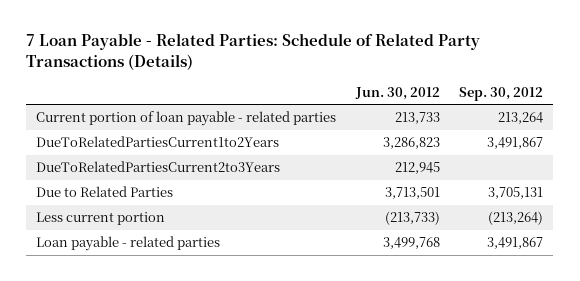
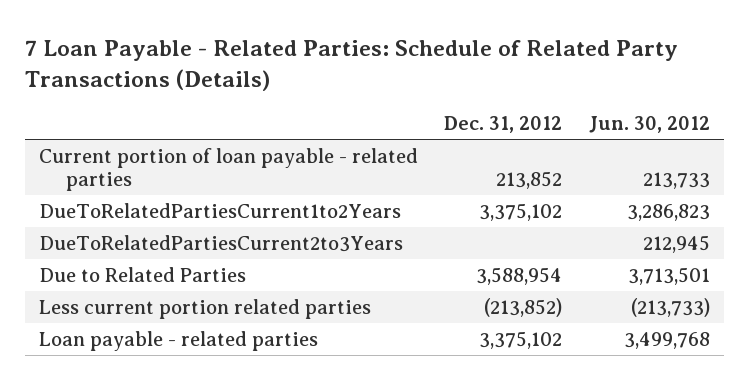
- | Jun. 30, 2012 | Sep. 30, 2012
+ | Dec. 31, 2012 | Jun. 30, 2012
- Less current portion | (213,733) | (213,264)
+ Less current portion related parties | (213,852) | (213,733)

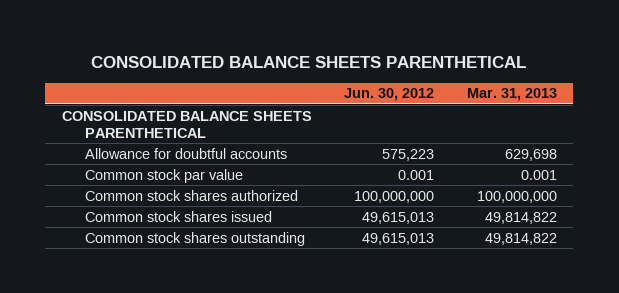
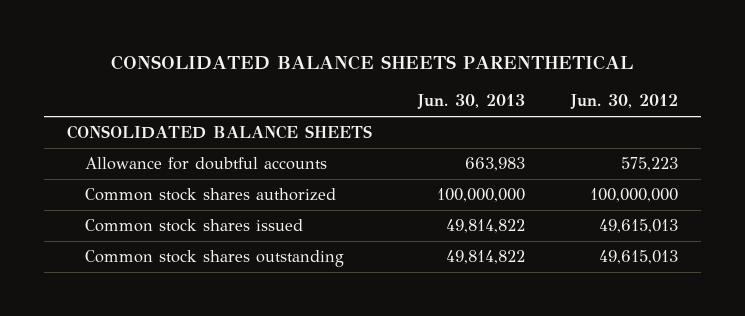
- | Jun. 30, 2012 | Mar. 31, 2013
+ | Jun. 30, 2013 | Jun. 30, 2012
- CONSOLIDATED BALANCE SHEETS PARENTHETICAL
+ CONSOLIDATED BALANCE SHEETS
- Common stock par value | 0.001 | 0.001

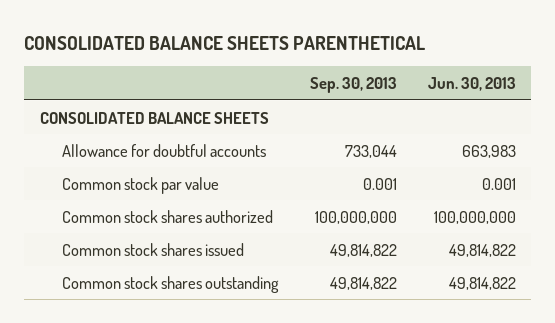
- | Jun. 30, 2013 | Jun. 30, 2012
+ | Sep. 30, 2013 | Jun. 30, 2013
+ Common stock par value | 0.001 | 0.001

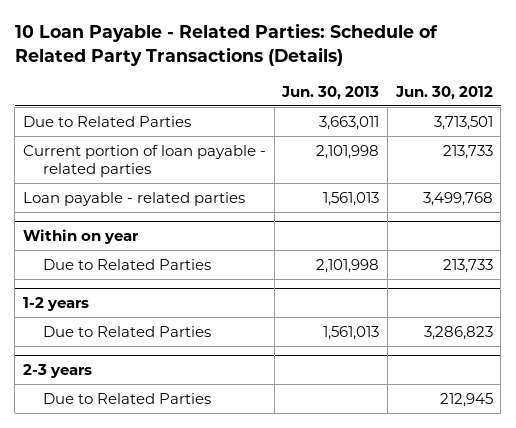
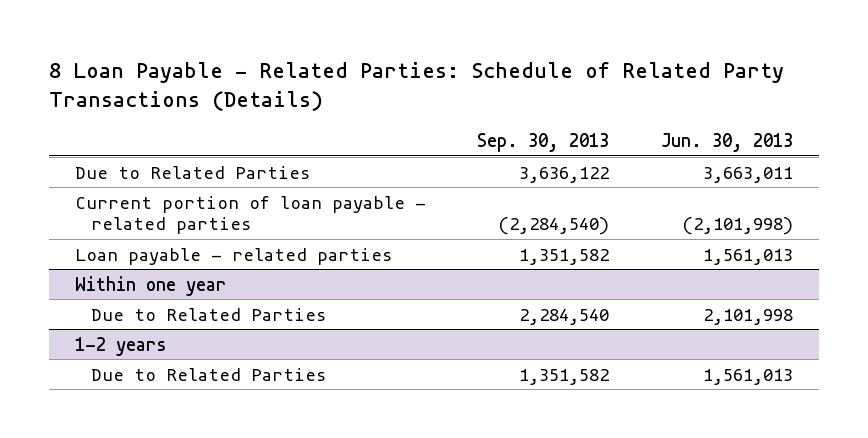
- 10 Loan Payable - Related Parties: Schedule of Related Party Transactions (Details)
+ 8 Loan Payable - Related Parties: Schedule of Related Party Transactions (Details)
- | Jun. 30, 2013 | Jun. 30, 2012
+ | Sep. 30, 2013 | Jun. 30, 2013
- Current portion of loan payable - related parties | 2,101,998 | 213,733
+ Current portion of loan payable - related parties | (2,284,540) | (2,101,998)
- Within on year
+ Within one year
- 2-3 years
- Due to Related Parties | | 212,945

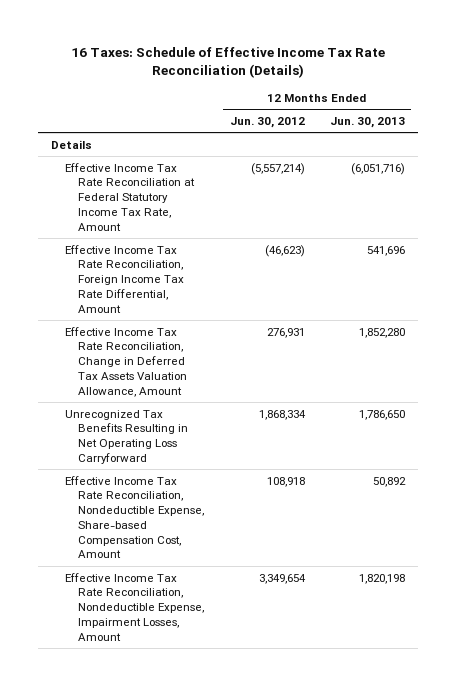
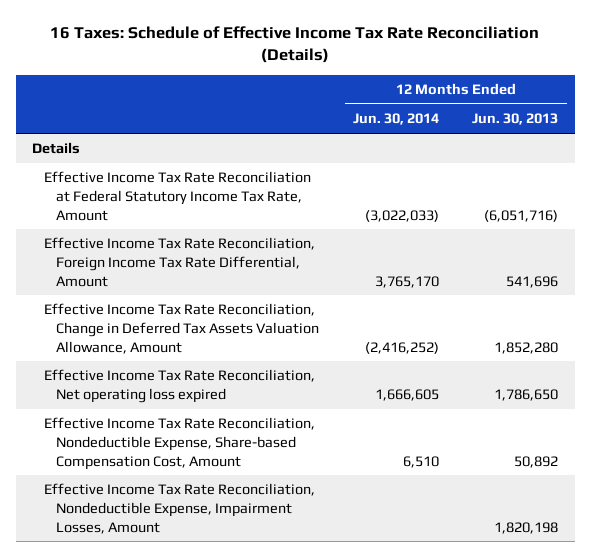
- | 12 Months Ended Jun. 30, 2012 | 12 Months Ended Jun. 30, 2013
+ | 12 Months Ended Jun. 30, 2014 | 12 Months Ended Jun. 30, 2013
- Unrecognized Tax Benefits Resulting in Net Operating Loss Carryforward | 1,868,334 | 1,786,650
+ Effective Income Tax Rate Reconciliation, Net operating loss expired | 1,666,605 | 1,786,650

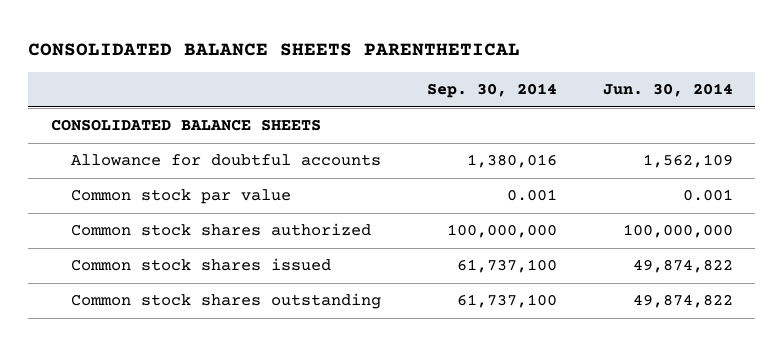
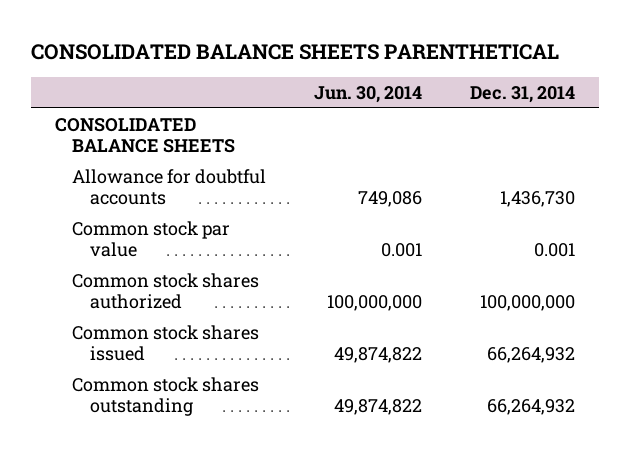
- | Sep. 30, 2014 | Jun. 30, 2014
+ | Jun. 30, 2014 | Dec. 31, 2014
- Allowance for doubtful accounts | 1,380,016 | 1,562,109
+ Allowance for doubtful accounts | 749,086 | 1,436,730

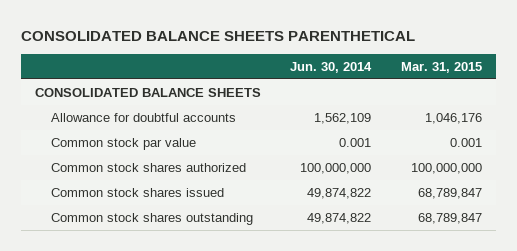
- | Jun. 30, 2014 | Dec. 31, 2014
+ | Jun. 30, 2014 | Mar. 31, 2015
- Allowance for doubtful accounts | 749,086 | 1,436,730
+ Allowance for doubtful accounts | 1,562,109 | 1,046,176

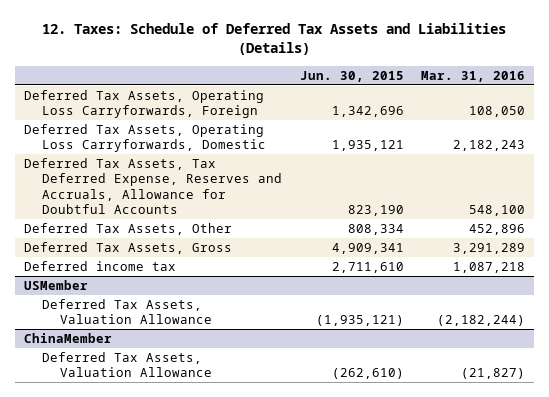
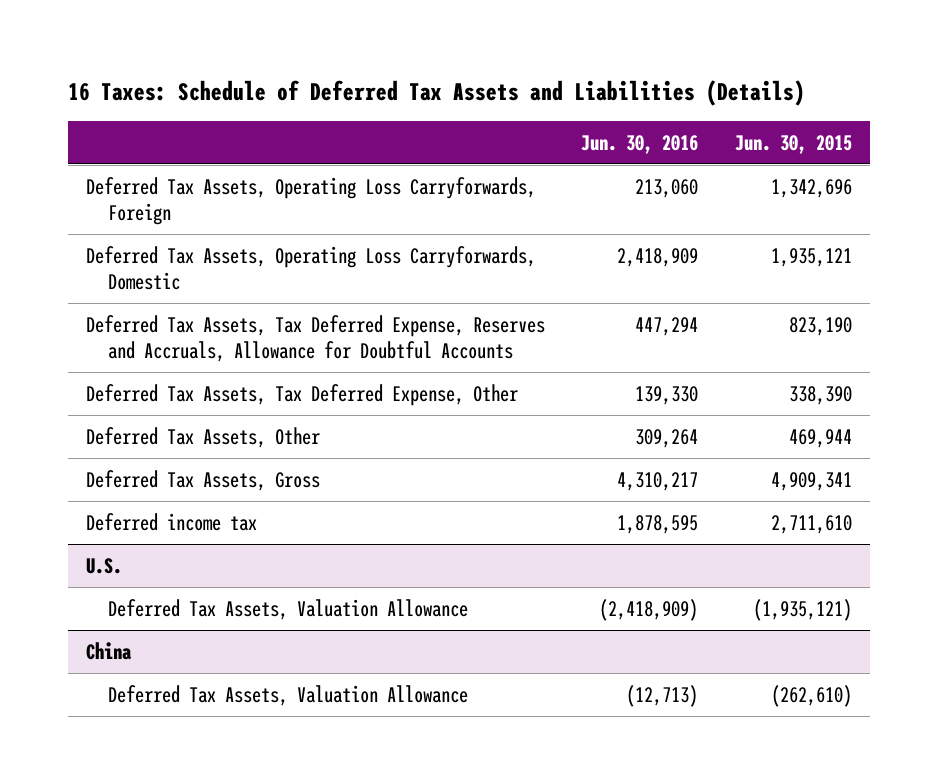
- 12. Taxes: Schedule of Deferred Tax Assets and Liabilities (Details)
+ 16 Taxes: Schedule of Deferred Tax Assets and Liabilities (Details)
- | Jun. 30, 2015 | Mar. 31, 2016
+ | Jun. 30, 2016 | Jun. 30, 2015
- Deferred Tax Assets, Other | 808,334 | 452,896
+ Deferred Tax Assets, Tax Deferred Expense, Other | 139,330 | 338,390
+ Deferred Tax Assets, Other | 309,264 | 469,944
- USMember
+ U.S.
- ChinaMember
+ China

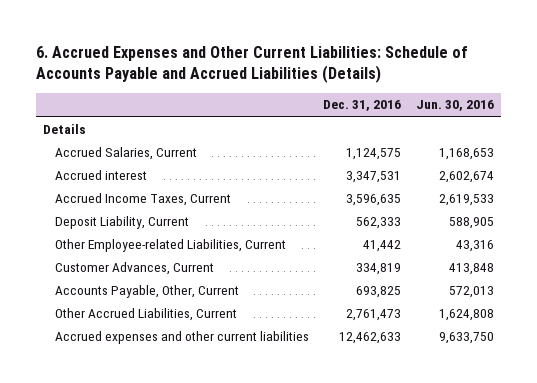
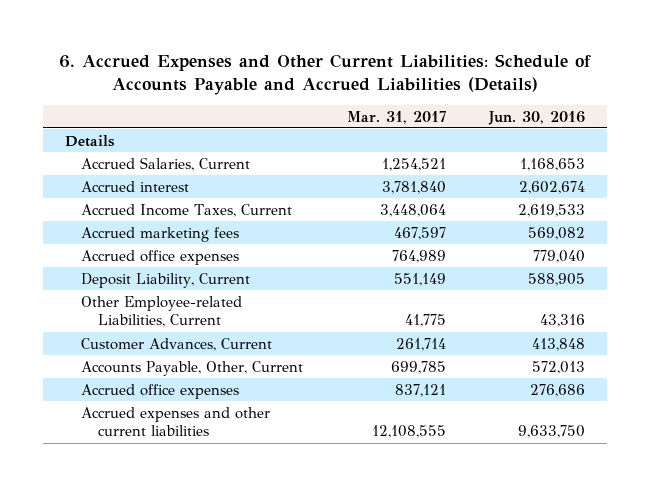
- | Dec. 31, 2016 | Jun. 30, 2016
+ | Mar. 31, 2017 | Jun. 30, 2016
+ Accrued marketing fees | 467,597 | 569,082
+ Accrued office expenses | 764,989 | 779,040
- Other Accrued Liabilities, Current | 2,761,473 | 1,624,808
+ Accrued office expenses | 837,121 | 276,686

